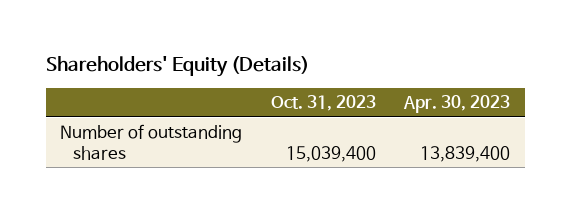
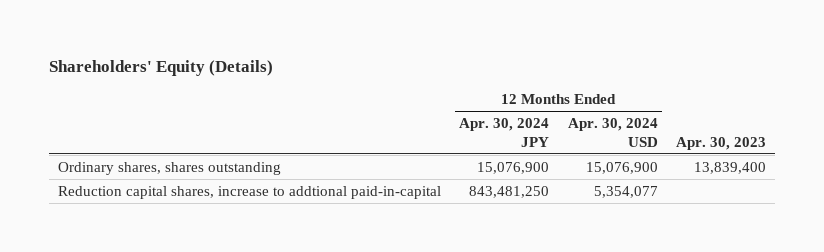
- | Oct. 31, 2023 | Apr. 30, 2023
+ | 12 Months Ended Apr. 30, 2024 JPY | 12 Months Ended Apr. 30, 2024 USD | Apr. 30, 2023
- Number of outstanding shares | 15,039,400 | 13,839,400
+ Ordinary shares, shares outstanding | 15,076,900 | 15,076,900 | 13,839,400
+ Reduction capital shares, increase to addtional paid-in-capital | 843,481,250 | 5,354,077 |

